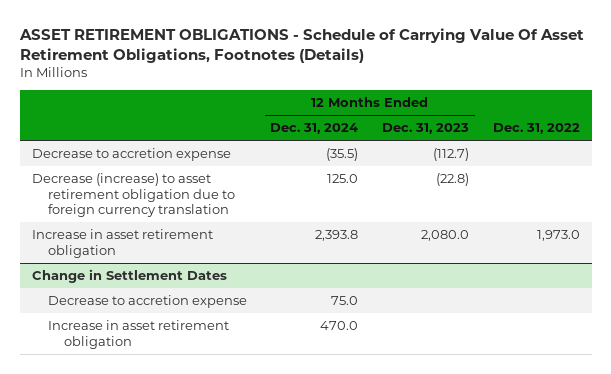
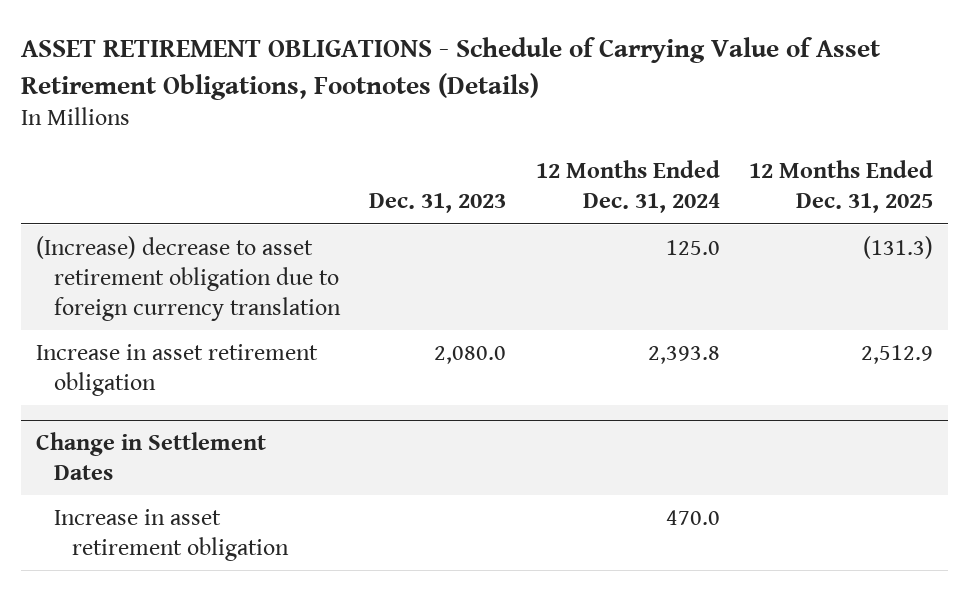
- ASSET RETIREMENT OBLIGATIONS - Schedule of Carrying Value Of Asset Retirement Obligations, Footnotes (Details)
+ ASSET RETIREMENT OBLIGATIONS - Schedule of Carrying Value of Asset Retirement Obligations, Footnotes (Details)
- | 12 Months Ended Dec. 31, 2024 | 12 Months Ended Dec. 31, 2023 | Dec. 31, 2022
+ | Dec. 31, 2023 | 12 Months Ended Dec. 31, 2024 | 12 Months Ended Dec. 31, 2025
- Decrease to accretion expense | (35.5) | (112.7) |
- Decrease (increase) to asset retirement obligation due to foreign currency translation | 125.0 | (22.8) |
+ (Increase) decrease to asset retirement obligation due to foreign currency translation | | 125.0 | (131.3)
@ Change in Settlement Dates
- Decrease to accretion expense | 75.0 | |

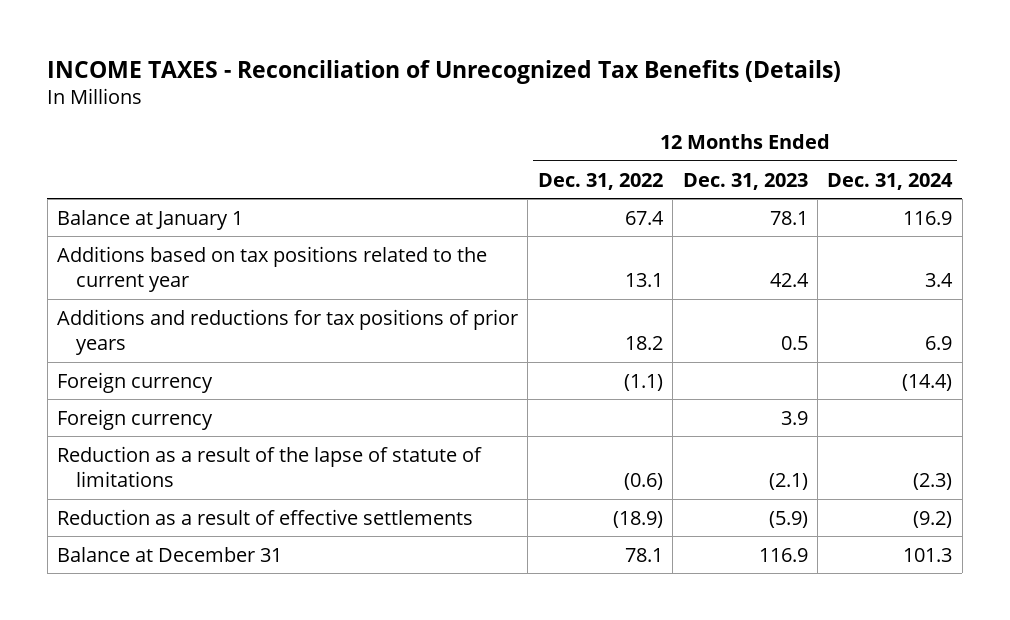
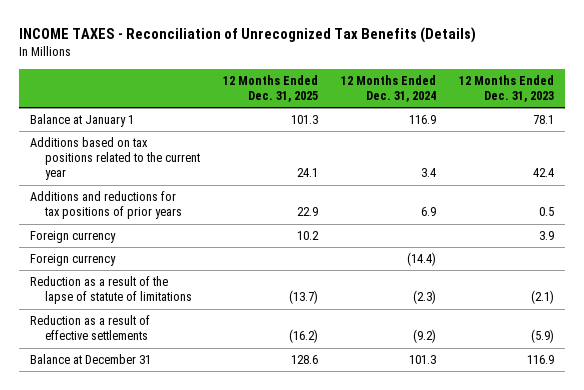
- | 12 Months Ended Dec. 31, 2022 | 12 Months Ended Dec. 31, 2023 | 12 Months Ended Dec. 31, 2024
+ | 12 Months Ended Dec. 31, 2025 | 12 Months Ended Dec. 31, 2024 | 12 Months Ended Dec. 31, 2023
moved down: Foreign currency | | (14.4) |

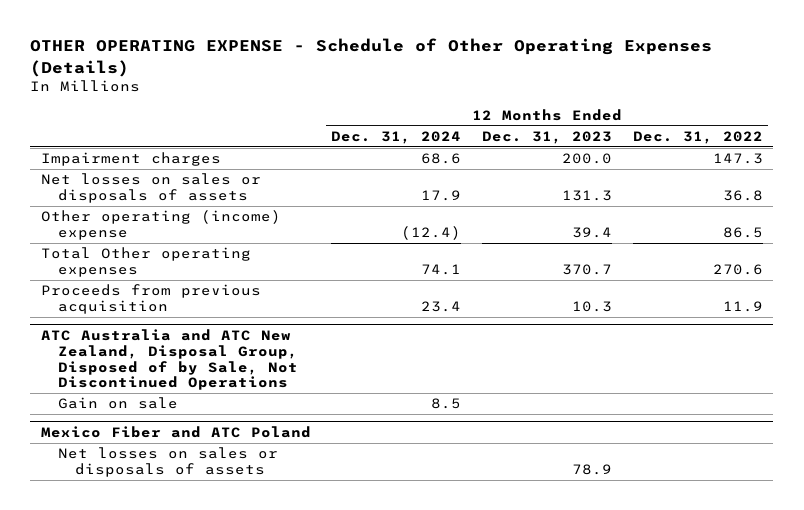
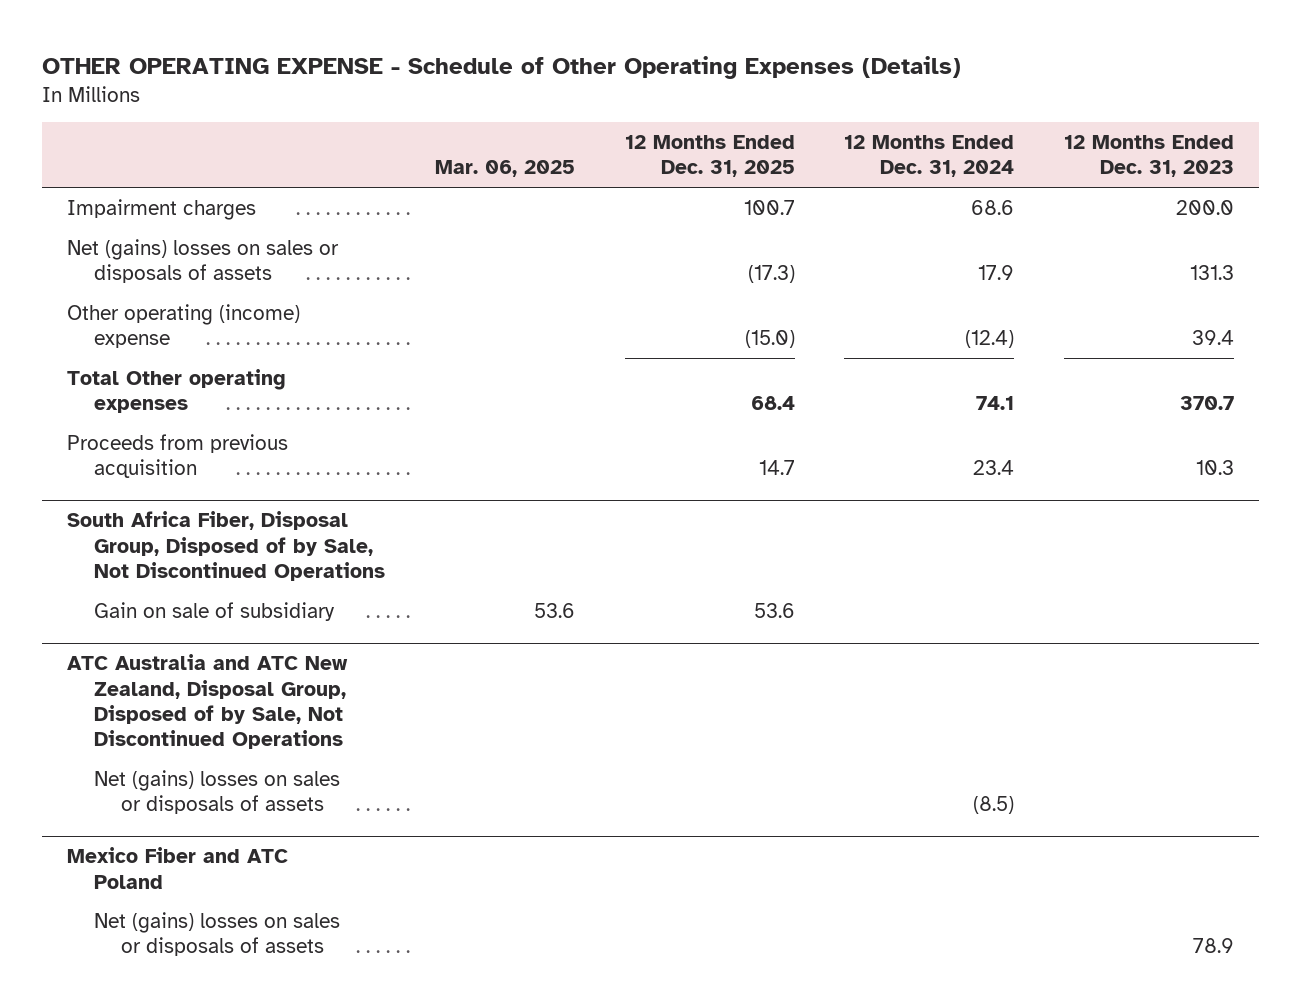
- | 12 Months Ended Dec. 31, 2024 | 12 Months Ended Dec. 31, 2023 | 12 Months Ended Dec. 31, 2022
+ | Mar. 06, 2025 | 12 Months Ended Dec. 31, 2025 | 12 Months Ended Dec. 31, 2024 | 12 Months Ended Dec. 31, 2023
- Net losses on sales or disposals of assets | 17.9 | 131.3 | 36.8
+ Net (gains) losses on sales or disposals of assets | | (17.3) | 17.9 | 131.3
+ South Africa Fiber, Disposal Group, Disposed of by Sale, Not Discontinued Operations
+ Gain on sale of subsidiary | 53.6 | 53.6 | |
@ ATC Australia and ATC New Zealand, Disposal Group, Disposed of by Sale, Not Discontinued Operations
- Gain on sale | 8.5 | |
+ Net (gains) losses on sales or disposals of assets | | | (8.5) |
@ Mexico Fiber and ATC Poland
- Net losses on sales or disposals of assets | | 78.9 |
+ Net (gains) losses on sales or disposals of assets | | | | 78.9

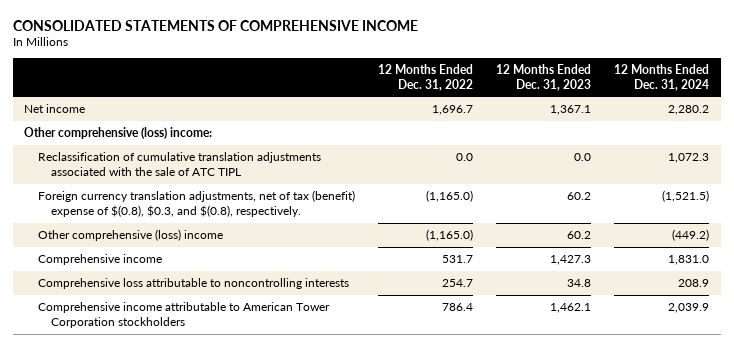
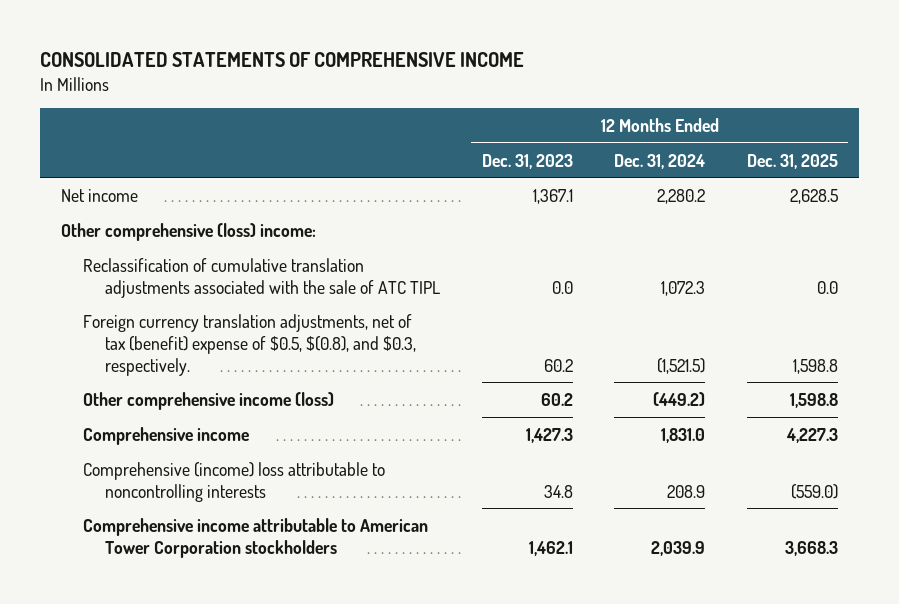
- | 12 Months Ended Dec. 31, 2022 | 12 Months Ended Dec. 31, 2023 | 12 Months Ended Dec. 31, 2024
+ | 12 Months Ended Dec. 31, 2023 | 12 Months Ended Dec. 31, 2024 | 12 Months Ended Dec. 31, 2025
- Foreign currency translation adjustments, net of tax (benefit) expense of $(0.8), $0.3, and $(0.8), respectively. | (1,165.0) | 60.2 | (1,521.5)
- Other comprehensive (loss) income | (1,165.0) | 60.2 | (449.2)
+ Foreign currency translation adjustments, net of tax (benefit) expense of $0.5, $(0.8), and $0.3, respectively. | 60.2 | (1,521.5) | 1,598.8
+ Other comprehensive income (loss) | 60.2 | (449.2) | 1,598.8
- Comprehensive loss attributable to noncontrolling interests | 254.7 | 34.8 | 208.9
+ Comprehensive (income) loss attributable to noncontrolling interests | 34.8 | 208.9 | (559.0)

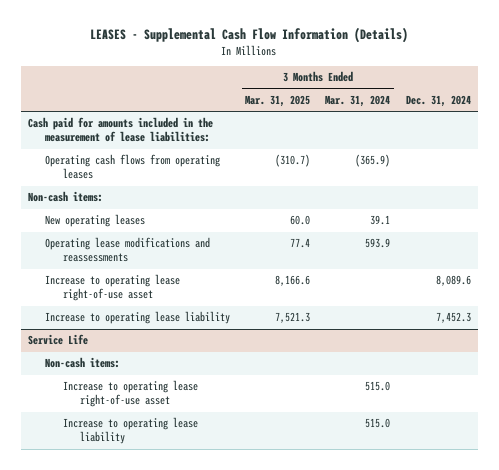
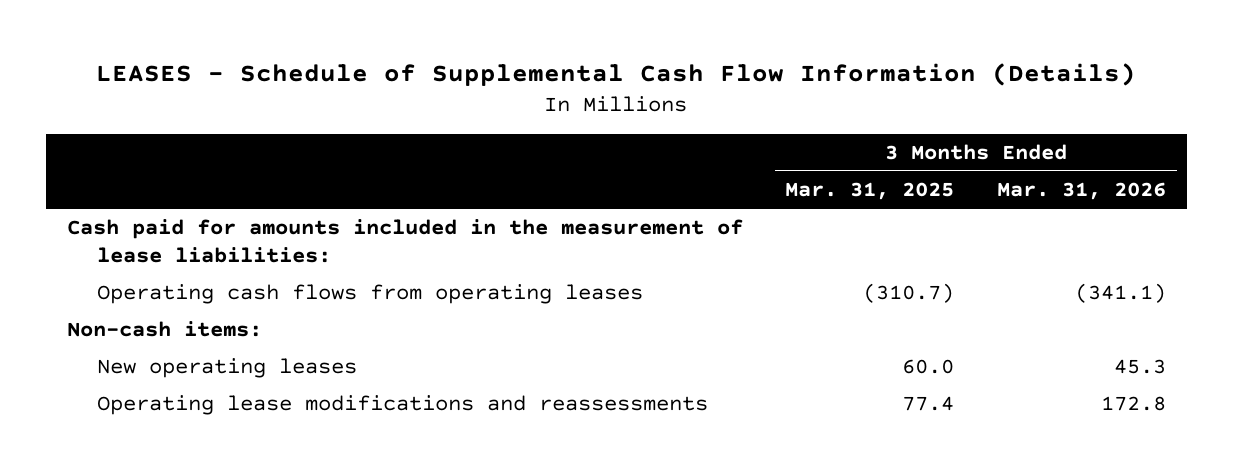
- LEASES - Supplemental Cash Flow Information (Details)
+ LEASES - Schedule of Supplemental Cash Flow Information (Details)
- | 3 Months Ended Mar. 31, 2025 | 3 Months Ended Mar. 31, 2024 | Dec. 31, 2024
+ | 3 Months Ended Mar. 31, 2025 | 3 Months Ended Mar. 31, 2026
- Increase to operating lease right-of-use asset | 8,166.6 | | 8,089.6
- Increase to operating lease liability | 7,521.3 | | 7,452.3
- Service Life
- Non-cash items:
- Increase to operating lease right-of-use asset | | 515.0 |
- Increase to operating lease liability | | 515.0 |

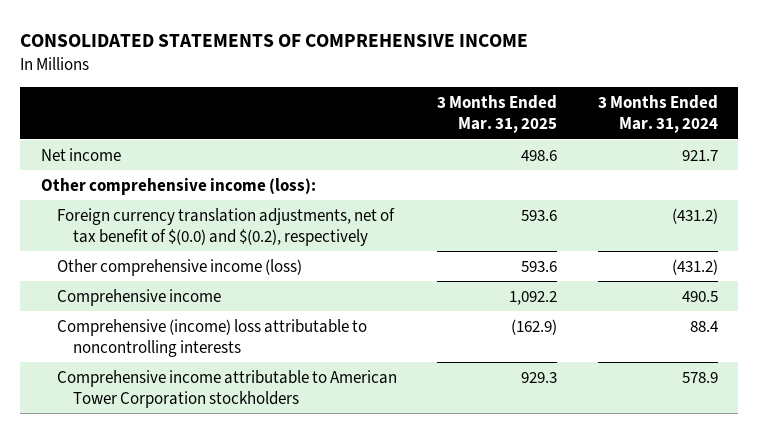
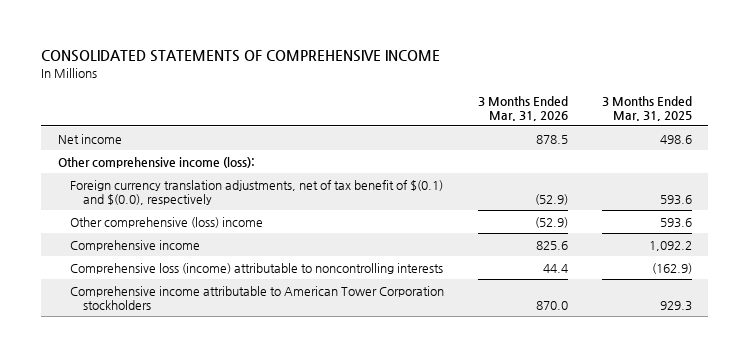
- | 3 Months Ended Mar. 31, 2025 | 3 Months Ended Mar. 31, 2024
+ | 3 Months Ended Mar. 31, 2026 | 3 Months Ended Mar. 31, 2025
- Foreign currency translation adjustments, net of tax benefit of $(0.0) and $(0.2), respectively | 593.6 | (431.2)
- Other comprehensive income (loss) | 593.6 | (431.2)
+ Foreign currency translation adjustments, net of tax benefit of $(0.1) and $(0.0), respectively | (52.9) | 593.6
+ Other comprehensive (loss) income | (52.9) | 593.6
- Comprehensive (income) loss attributable to noncontrolling interests | (162.9) | 88.4
+ Comprehensive loss (income) attributable to noncontrolling interests | 44.4 | (162.9)

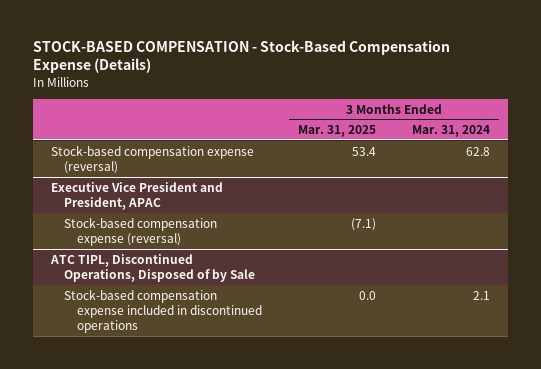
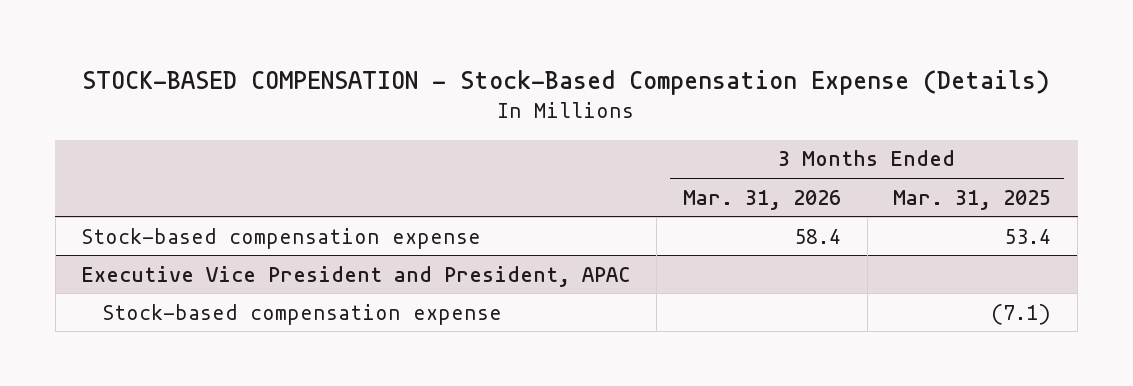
- | 3 Months Ended Mar. 31, 2025 | 3 Months Ended Mar. 31, 2024
+ | 3 Months Ended Mar. 31, 2026 | 3 Months Ended Mar. 31, 2025
- Stock-based compensation expense (reversal) | 53.4 | 62.8
+ Stock-based compensation expense | 58.4 | 53.4
@ Executive Vice President and President, APAC
- Stock-based compensation expense (reversal) | (7.1) |
- ATC TIPL, Discontinued Operations, Disposed of by Sale
- Stock-based compensation expense included in discontinued operations | 0.0 | 2.1
@ Executive Vice President and President, APAC
+ Stock-based compensation expense | | (7.1)

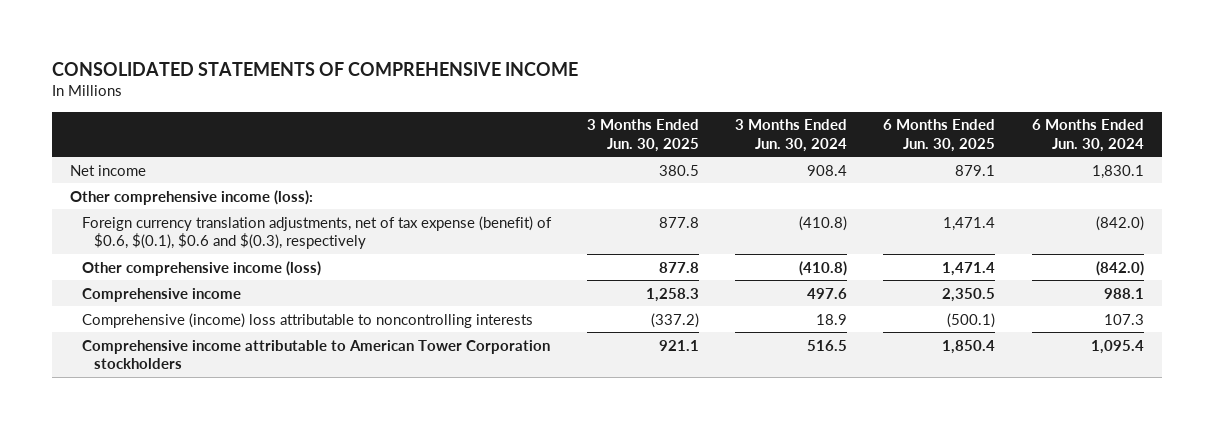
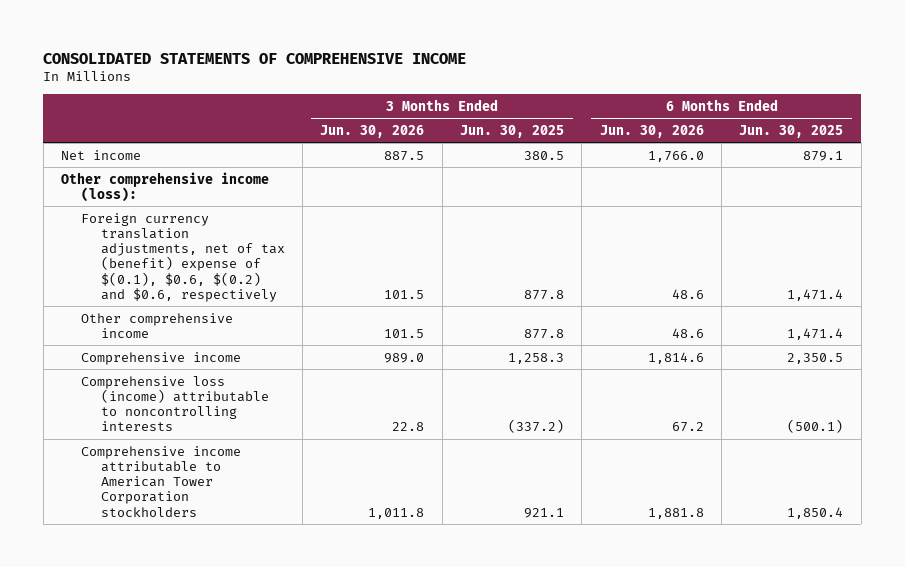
- | 3 Months Ended Jun. 30, 2025 | 3 Months Ended Jun. 30, 2024 | 6 Months Ended Jun. 30, 2025 | 6 Months Ended Jun. 30, 2024
+ | 3 Months Ended Jun. 30, 2026 | 3 Months Ended Jun. 30, 2025 | 6 Months Ended Jun. 30, 2026 | 6 Months Ended Jun. 30, 2025
- Foreign currency translation adjustments, net of tax expense (benefit) of $0.6, $(0.1), $0.6 and $(0.3), respectively | 877.8 | (410.8) | 1,471.4 | (842.0)
- Other comprehensive income (loss) | 877.8 | (410.8) | 1,471.4 | (842.0)
+ Foreign currency translation adjustments, net of tax (benefit) expense of $(0.1), $0.6, $(0.2) and $0.6, respectively | 101.5 | 877.8 | 48.6 | 1,471.4
+ Other comprehensive income | 101.5 | 877.8 | 48.6 | 1,471.4
- Comprehensive (income) loss attributable to noncontrolling interests | (337.2) | 18.9 | (500.1) | 107.3
+ Comprehensive loss (income) attributable to noncontrolling interests | 22.8 | (337.2) | 67.2 | (500.1)

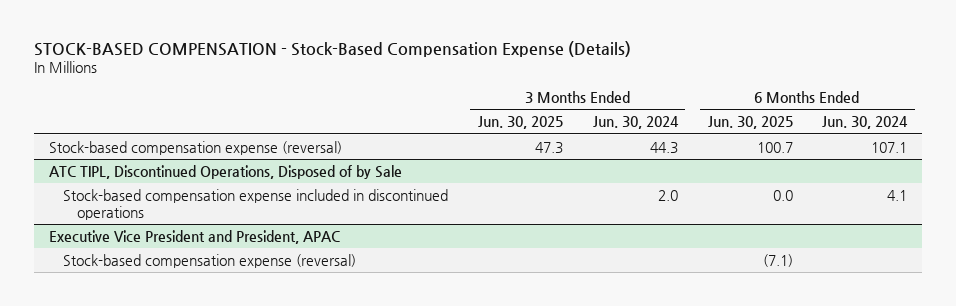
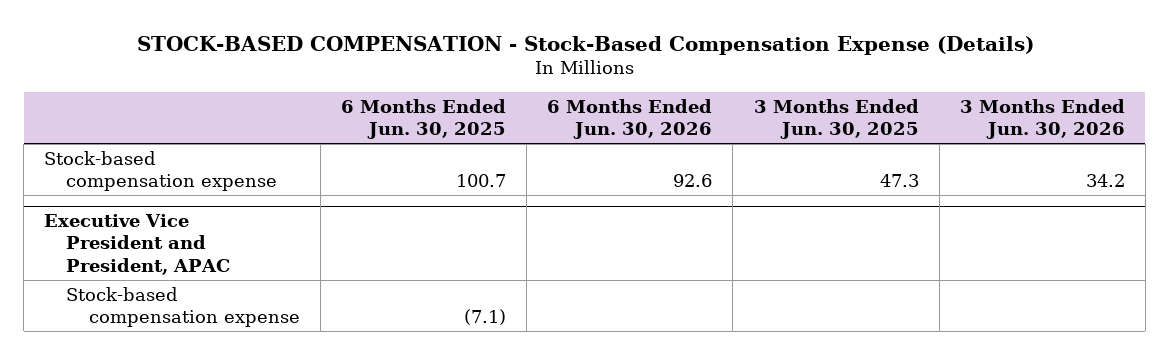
- | 3 Months Ended Jun. 30, 2025 | 3 Months Ended Jun. 30, 2024 | 6 Months Ended Jun. 30, 2025 | 6 Months Ended Jun. 30, 2024
+ | 6 Months Ended Jun. 30, 2025 | 6 Months Ended Jun. 30, 2026 | 3 Months Ended Jun. 30, 2025 | 3 Months Ended Jun. 30, 2026
- Stock-based compensation expense (reversal) | 47.3 | 44.3 | 100.7 | 107.1
- ATC TIPL, Discontinued Operations, Disposed of by Sale
- Stock-based compensation expense included in discontinued operations | | 2.0 | 0.0 | 4.1
+ Stock-based compensation expense | 100.7 | 92.6 | 47.3 | 34.2
@ Executive Vice President and President, APAC
- Stock-based compensation expense (reversal) | | | (7.1) |
+ Stock-based compensation expense | (7.1) | | |

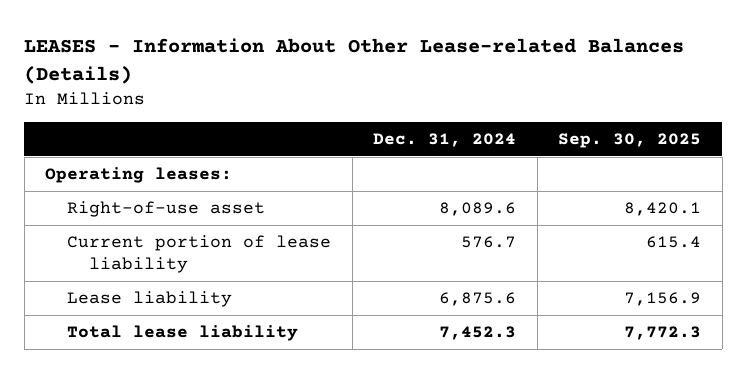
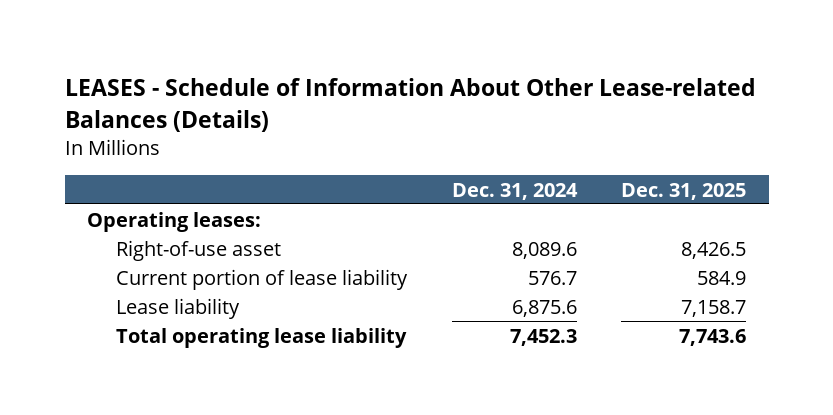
- LEASES - Information About Other Lease-related Balances (Details)
+ LEASES - Schedule of Information About Other Lease-related Balances (Details)
- | Dec. 31, 2024 | Sep. 30, 2025
+ | Dec. 31, 2024 | Dec. 31, 2025
- Total lease liability | 7,452.3 | 7,772.3
+ Total operating lease liability | 7,452.3 | 7,743.6

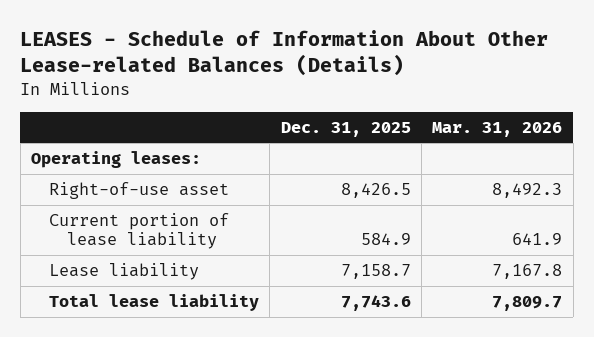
- | Dec. 31, 2024 | Dec. 31, 2025
+ | Dec. 31, 2025 | Mar. 31, 2026
- Total operating lease liability | 7,452.3 | 7,743.6
+ Total lease liability | 7,743.6 | 7,809.7

